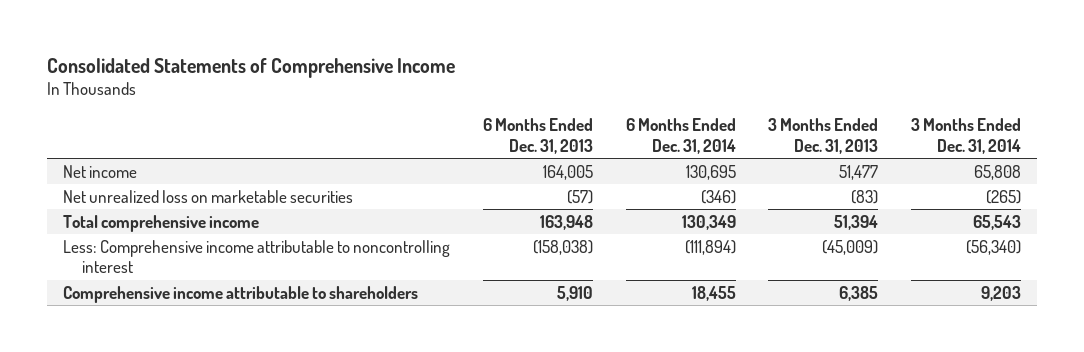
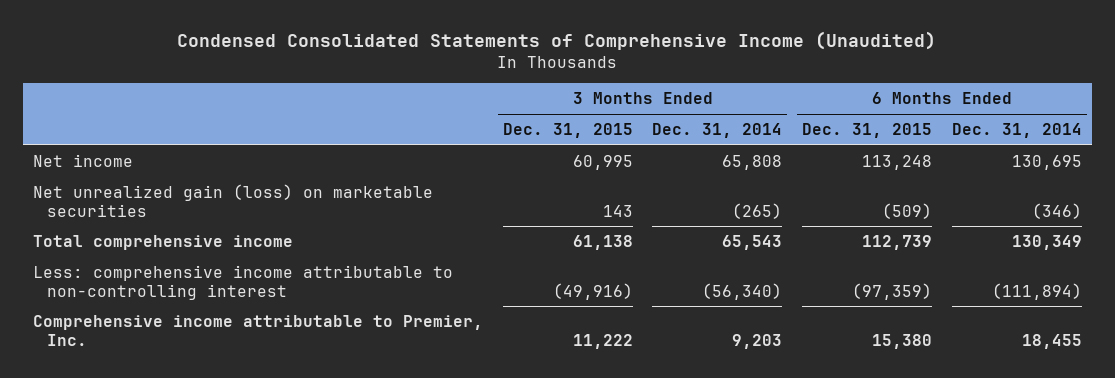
- Consolidated Statements of Comprehensive Income
+ Condensed Consolidated Statements of Comprehensive Income (Unaudited)
- | 6 Months Ended Dec. 31, 2013 | 6 Months Ended Dec. 31, 2014 | 3 Months Ended Dec. 31, 2013 | 3 Months Ended Dec. 31, 2014
+ | 3 Months Ended Dec. 31, 2015 | 3 Months Ended Dec. 31, 2014 | 6 Months Ended Dec. 31, 2015 | 6 Months Ended Dec. 31, 2014
- Net unrealized loss on marketable securities | (57) | (346) | (83) | (265)
+ Net unrealized gain (loss) on marketable securities | 143 | (265) | (509) | (346)
- Less: Comprehensive income attributable to noncontrolling interest | (158,038) | (111,894) | (45,009) | (56,340)
- Comprehensive income attributable to shareholders | 5,910 | 18,455 | 6,385 | 9,203
+ Less: comprehensive income attributable to non-controlling interest | (49,916) | (56,340) | (97,359) | (111,894)
+ Comprehensive income attributable to Premier, Inc. | 11,222 | 9,203 | 15,380 | 18,455

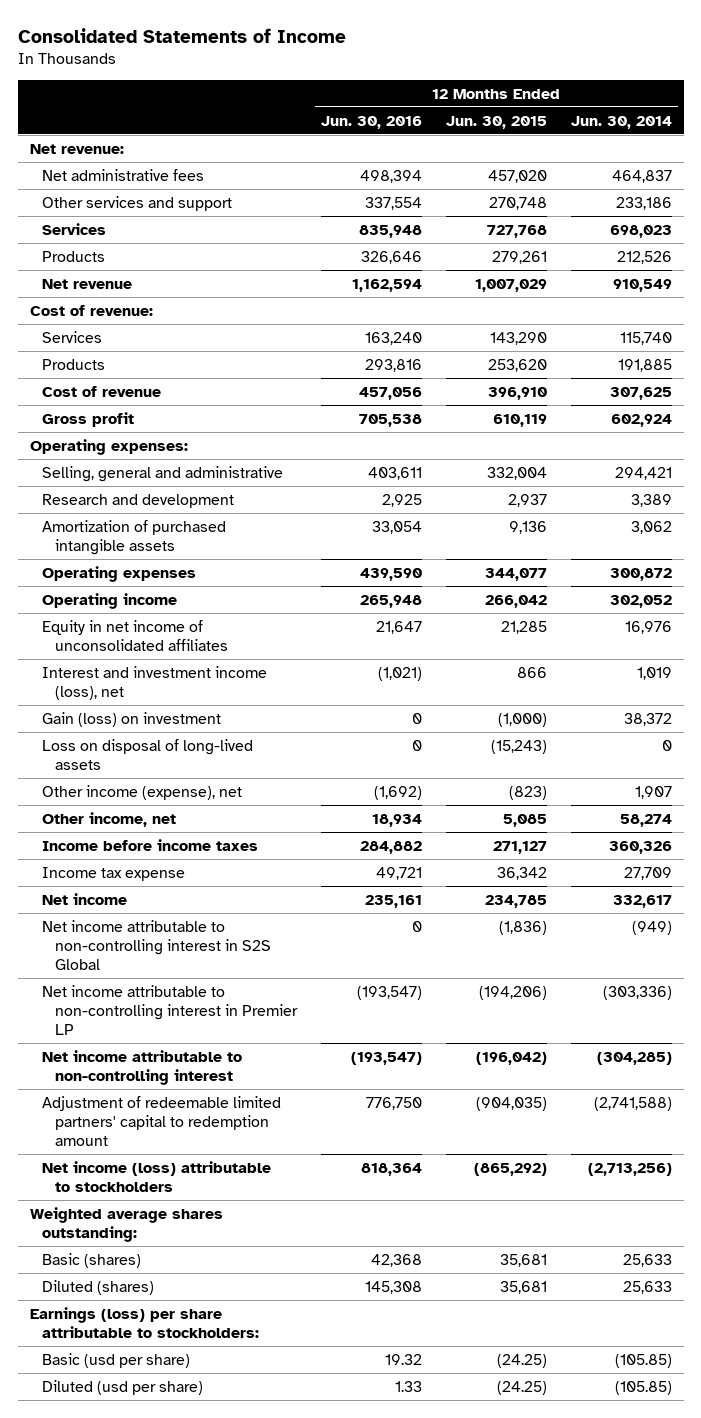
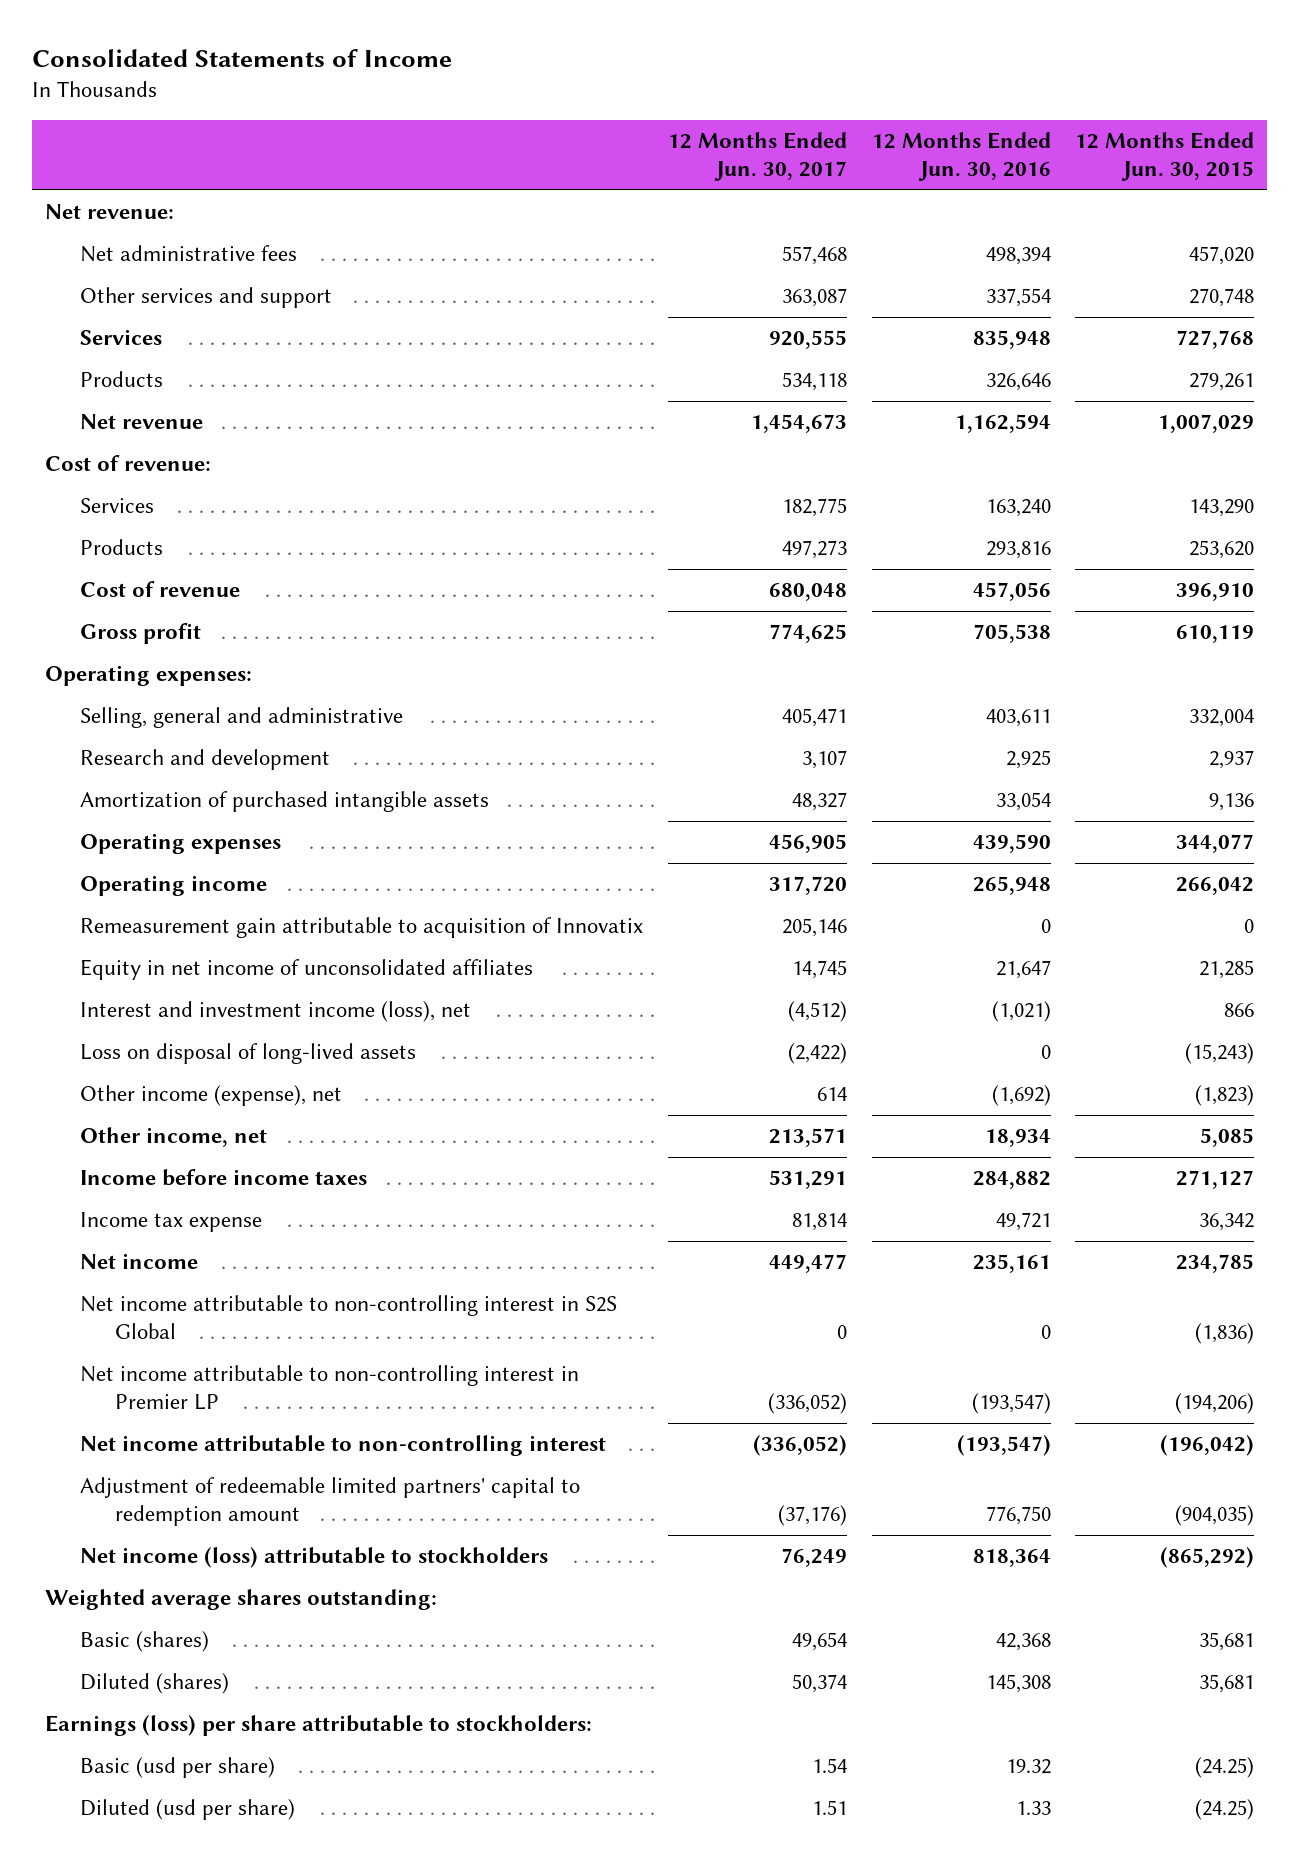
- | 12 Months Ended Jun. 30, 2016 | 12 Months Ended Jun. 30, 2015 | 12 Months Ended Jun. 30, 2014
+ | 12 Months Ended Jun. 30, 2017 | 12 Months Ended Jun. 30, 2016 | 12 Months Ended Jun. 30, 2015
+ Remeasurement gain attributable to acquisition of Innovatix | 205,146 | 0 | 0
- Gain (loss) on investment | 0 | (1,000) | 38,372
- Other income (expense), net | (1,692) | (823) | 1,907
+ Other income (expense), net | 614 | (1,692) | (1,823)

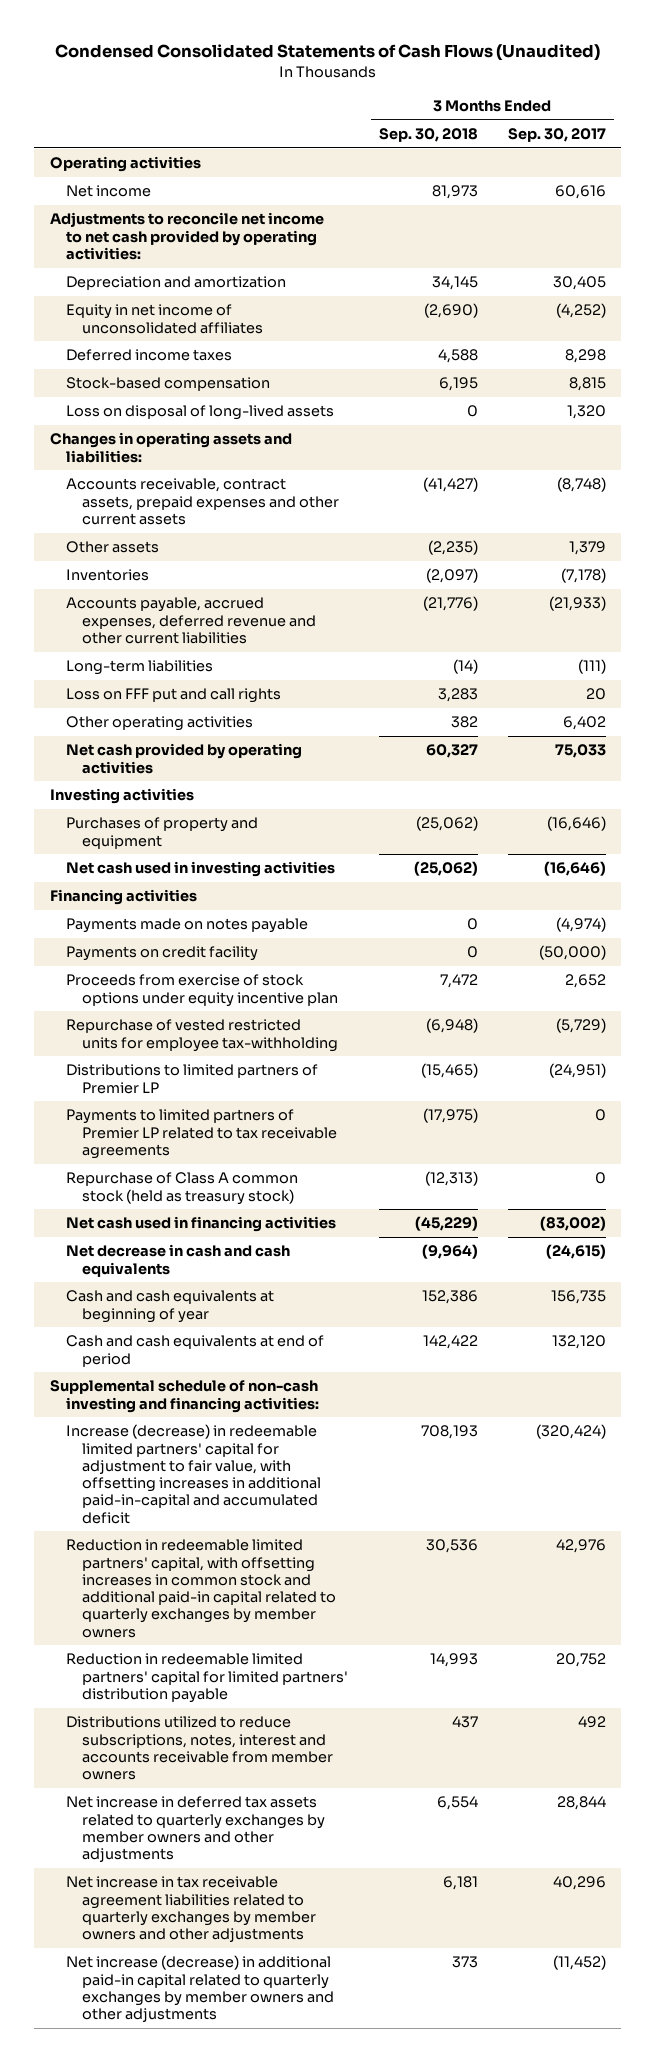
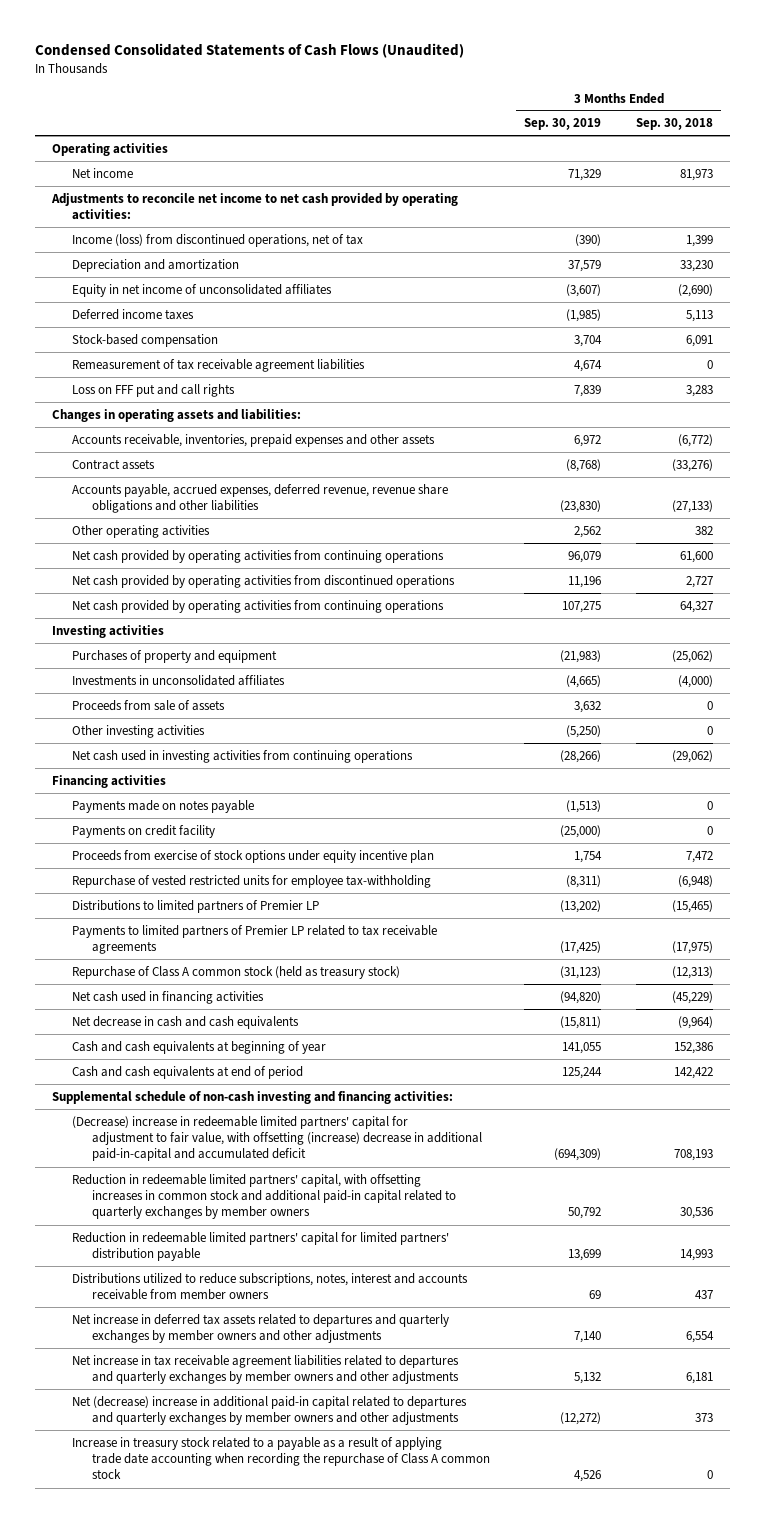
- | 3 Months Ended Sep. 30, 2018 | 3 Months Ended Sep. 30, 2017
+ | 3 Months Ended Sep. 30, 2019 | 3 Months Ended Sep. 30, 2018
- Depreciation and amortization | 34,145 | 30,405
+ Income (loss) from discontinued operations, net of tax | (390) | 1,399
+ Depreciation and amortization | 37,579 | 33,230
- Deferred income taxes | 4,588 | 8,298
- Stock-based compensation | 6,195 | 8,815
- Loss on disposal of long-lived assets | 0 | 1,320
- Accounts receivable, contract assets, prepaid expenses and other current assets | (41,427) | (8,748)
- Other assets | (2,235) | 1,379
- Inventories | (2,097) | (7,178)
- Accounts payable, accrued expenses, deferred revenue and other current liabilities | (21,776) | (21,933)
- Long-term liabilities | (14) | (111)
+ Deferred income taxes | (1,985) | 5,113
+ Stock-based compensation | 3,704 | 6,091
+ Remeasurement of tax receivable agreement liabilities | 4,674 | 0
moved down: Changes in operating assets and liabilities:
+ Accounts receivable, inventories, prepaid expenses and other assets | 6,972 | (6,772)
+ Contract assets | (8,768) | (33,276)
+ Accounts payable, accrued expenses, deferred revenue, revenue share obligations and other liabilities | (23,830) | (27,133)
- Net cash provided by operating activities | 60,327 | 75,033
+ Net cash provided by operating activities from continuing operations | 96,079 | 61,600
+ Net cash provided by operating activities from discontinued operations | 11,196 | 2,727
+ Net cash provided by operating activities from continuing operations | 107,275 | 64,327
- Net cash used in investing activities | (25,062) | (16,646)
+ Investments in unconsolidated affiliates | (4,665) | (4,000)
+ Proceeds from sale of assets | 3,632 | 0
+ Other investing activities | (5,250) | 0
+ Net cash used in investing activities from continuing operations | (28,266) | (29,062)
- Increase (decrease) in redeemable limited partners' capital for adjustment to fair value, with offsetting increases in additional paid-in-capital and accumulated deficit | 708,193 | (320,424)
+ (Decrease) increase in redeemable limited partners' capital for adjustment to fair value, with offsetting (increase) decrease in additional paid-in-capital and accumulated deficit | (694,309) | 708,193
- Net increase in deferred tax assets related to quarterly exchanges by member owners and other adjustments | 6,554 | 28,844
- Net increase in tax receivable agreement liabilities related to quarterly exchanges by member owners and other adjustments | 6,181 | 40,296
- Net increase (decrease) in additional paid-in capital related to quarterly exchanges by member owners and other adjustments | 373 | (11,452)
+ Net increase in deferred tax assets related to departures and quarterly exchanges by member owners and other adjustments | 7,140 | 6,554
+ Net increase in tax receivable agreement liabilities related to departures and quarterly exchanges by member owners and other adjustments | 5,132 | 6,181
+ Net (decrease) increase in additional paid-in capital related to departures and quarterly exchanges by member owners and other adjustments | (12,272) | 373
+ Increase in treasury stock related to a payable as a result of applying trade date accounting when recording the repurchase of Class A common stock | 4,526 | 0

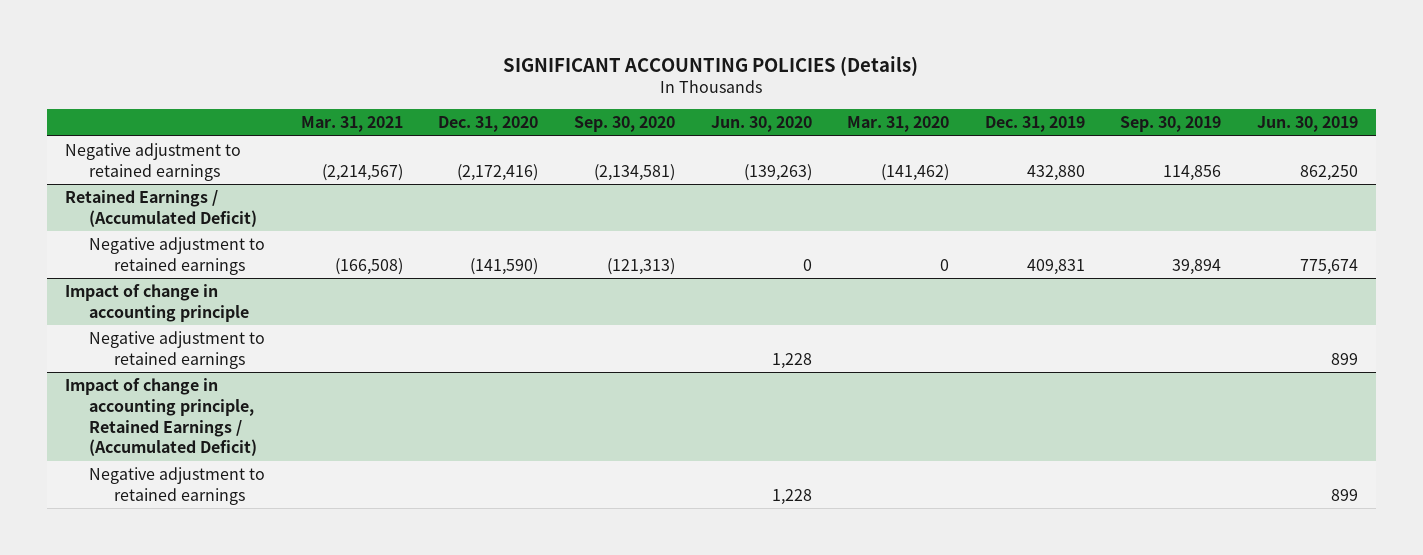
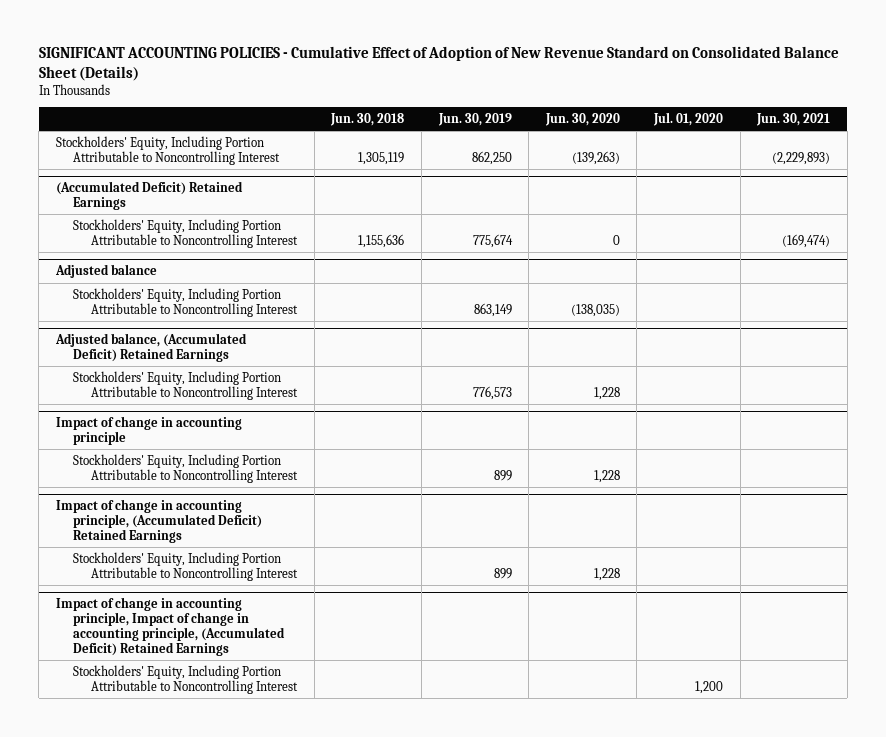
- SIGNIFICANT ACCOUNTING POLICIES (Details)
+ SIGNIFICANT ACCOUNTING POLICIES - Cumulative Effect of Adoption of New Revenue Standard on Consolidated Balance Sheet (Details)
- | Mar. 31, 2021 | Dec. 31, 2020 | Sep. 30, 2020 | Jun. 30, 2020 | Mar. 31, 2020 | Dec. 31, 2019 | Sep. 30, 2019 | Jun. 30, 2019
+ | Jun. 30, 2018 | Jun. 30, 2019 | Jun. 30, 2020 | Jul. 01, 2020 | Jun. 30, 2021
- Negative adjustment to retained earnings | (2,214,567) | (2,172,416) | (2,134,581) | (139,263) | (141,462) | 432,880 | 114,856 | 862,250
- Retained Earnings / (Accumulated Deficit)
- Negative adjustment to retained earnings | (166,508) | (141,590) | (121,313) | 0 | 0 | 409,831 | 39,894 | 775,674
+ Stockholders' Equity, Including Portion Attributable to Noncontrolling Interest | 1,305,119 | 862,250 | (139,263) | | (2,229,893)
+ (Accumulated Deficit) Retained Earnings
+ Stockholders' Equity, Including Portion Attributable to Noncontrolling Interest | 1,155,636 | 775,674 | 0 | | (169,474)
+ Adjusted balance
+ Stockholders' Equity, Including Portion Attributable to Noncontrolling Interest | | 863,149 | (138,035) | |
+ Adjusted balance, (Accumulated Deficit) Retained Earnings
+ Stockholders' Equity, Including Portion Attributable to Noncontrolling Interest | | 776,573 | 1,228 | |
@ Impact of change in accounting principle
- Negative adjustment to retained earnings | | | | 1,228 | | | | 899
- Impact of change in accounting principle, Retained Earnings / (Accumulated Deficit)
- Negative adjustment to retained earnings | | | | 1,228 | | | | 899
@ Impact of change in accounting principle
+ Stockholders' Equity, Including Portion Attributable to Noncontrolling Interest | | 899 | 1,228 | |
+ Impact of change in accounting principle, (Accumulated Deficit) Retained Earnings
+ Stockholders' Equity, Including Portion Attributable to Noncontrolling Interest | | 899 | 1,228 | |
+ Impact of change in accounting principle, Impact of change in accounting principle, (Accumulated Deficit) Retained Earnings
+ Stockholders' Equity, Including Portion Attributable to Noncontrolling Interest | | | | 1,200 |

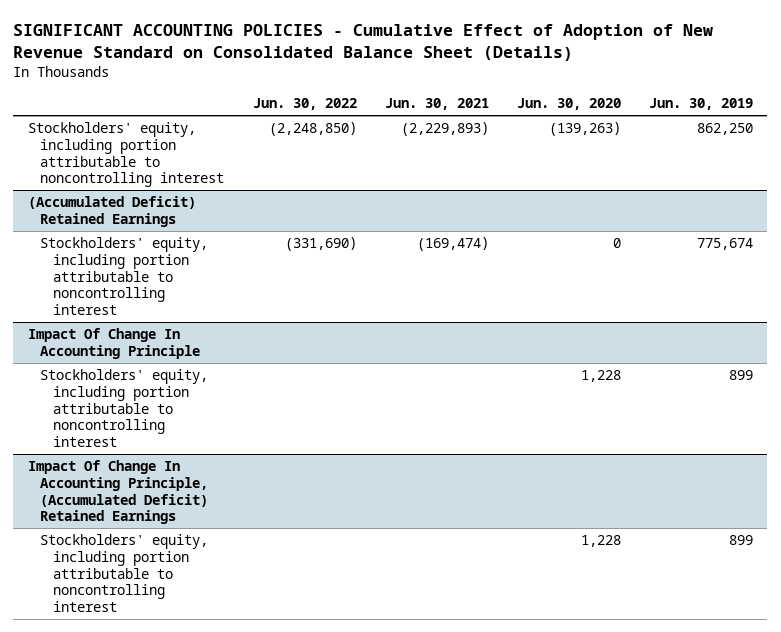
- | Jun. 30, 2018 | Jun. 30, 2019 | Jun. 30, 2020 | Jul. 01, 2020 | Jun. 30, 2021
+ | Jun. 30, 2022 | Jun. 30, 2021 | Jun. 30, 2020 | Jun. 30, 2019
- Stockholders' Equity, Including Portion Attributable to Noncontrolling Interest | 1,305,119 | 862,250 | (139,263) | | (2,229,893)
+ Stockholders' equity, including portion attributable to noncontrolling interest | (2,248,850) | (2,229,893) | (139,263) | 862,250
@ (Accumulated Deficit) Retained Earnings
- Stockholders' Equity, Including Portion Attributable to Noncontrolling Interest | 1,155,636 | 775,674 | 0 | | (169,474)
- Adjusted balance
- Stockholders' Equity, Including Portion Attributable to Noncontrolling Interest | | 863,149 | (138,035) | |
- Adjusted balance, (Accumulated Deficit) Retained Earnings
- Stockholders' Equity, Including Portion Attributable to Noncontrolling Interest | | 776,573 | 1,228 | |
- Impact of change in accounting principle
- Stockholders' Equity, Including Portion Attributable to Noncontrolling Interest | | 899 | 1,228 | |
- Impact of change in accounting principle, (Accumulated Deficit) Retained Earnings
- Stockholders' Equity, Including Portion Attributable to Noncontrolling Interest | | 899 | 1,228 | |
- Impact of change in accounting principle, Impact of change in accounting principle, (Accumulated Deficit) Retained Earnings
- Stockholders' Equity, Including Portion Attributable to Noncontrolling Interest | | | | 1,200 |
@ (Accumulated Deficit) Retained Earnings
+ Stockholders' equity, including portion attributable to noncontrolling interest | (331,690) | (169,474) | 0 | 775,674
+ Impact Of Change In Accounting Principle
+ Stockholders' equity, including portion attributable to noncontrolling interest | | | 1,228 | 899
+ Impact Of Change In Accounting Principle, (Accumulated Deficit) Retained Earnings
+ Stockholders' equity, including portion attributable to noncontrolling interest | | | 1,228 | 899

